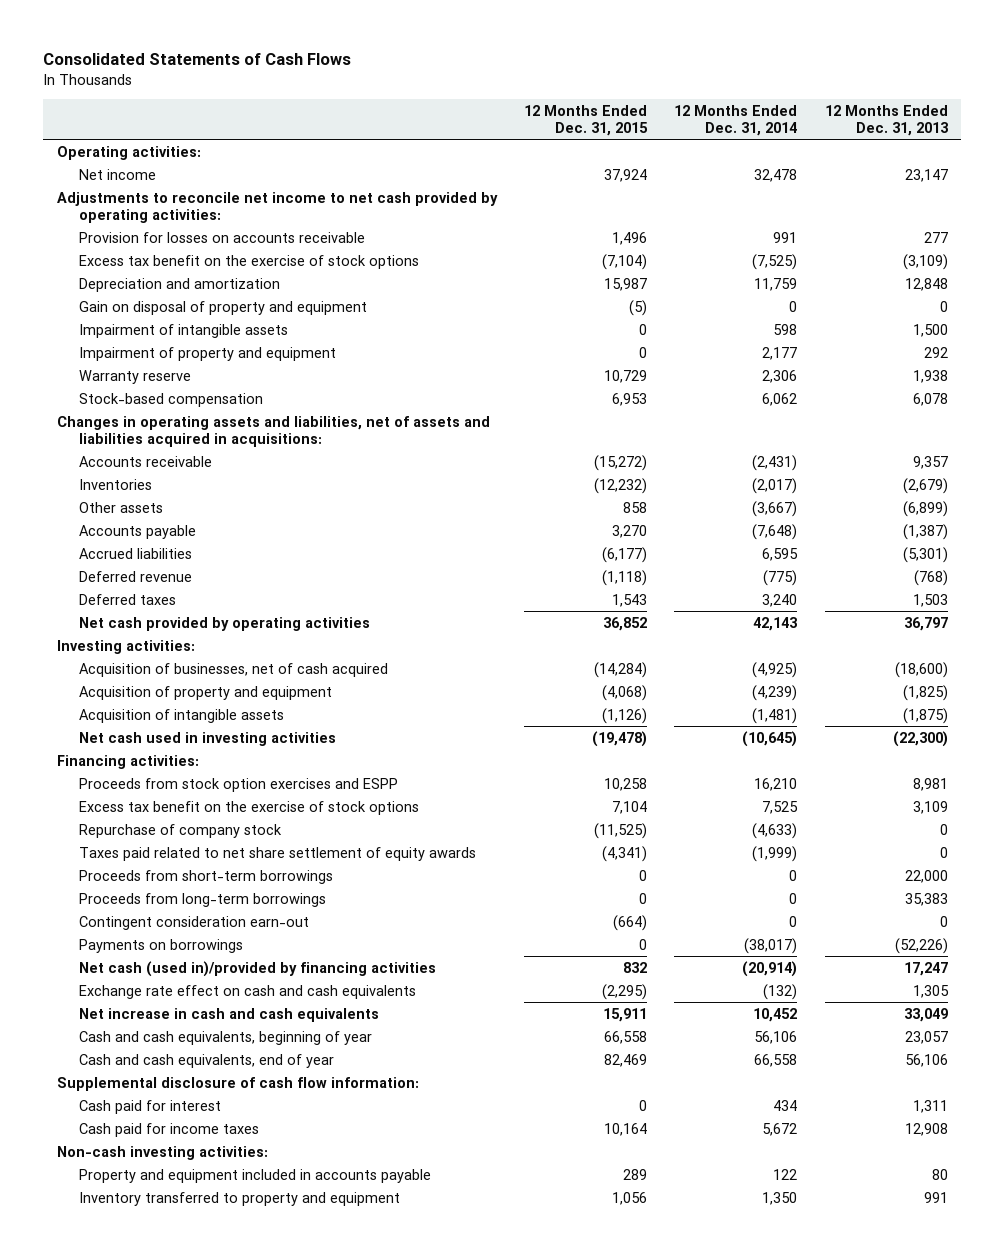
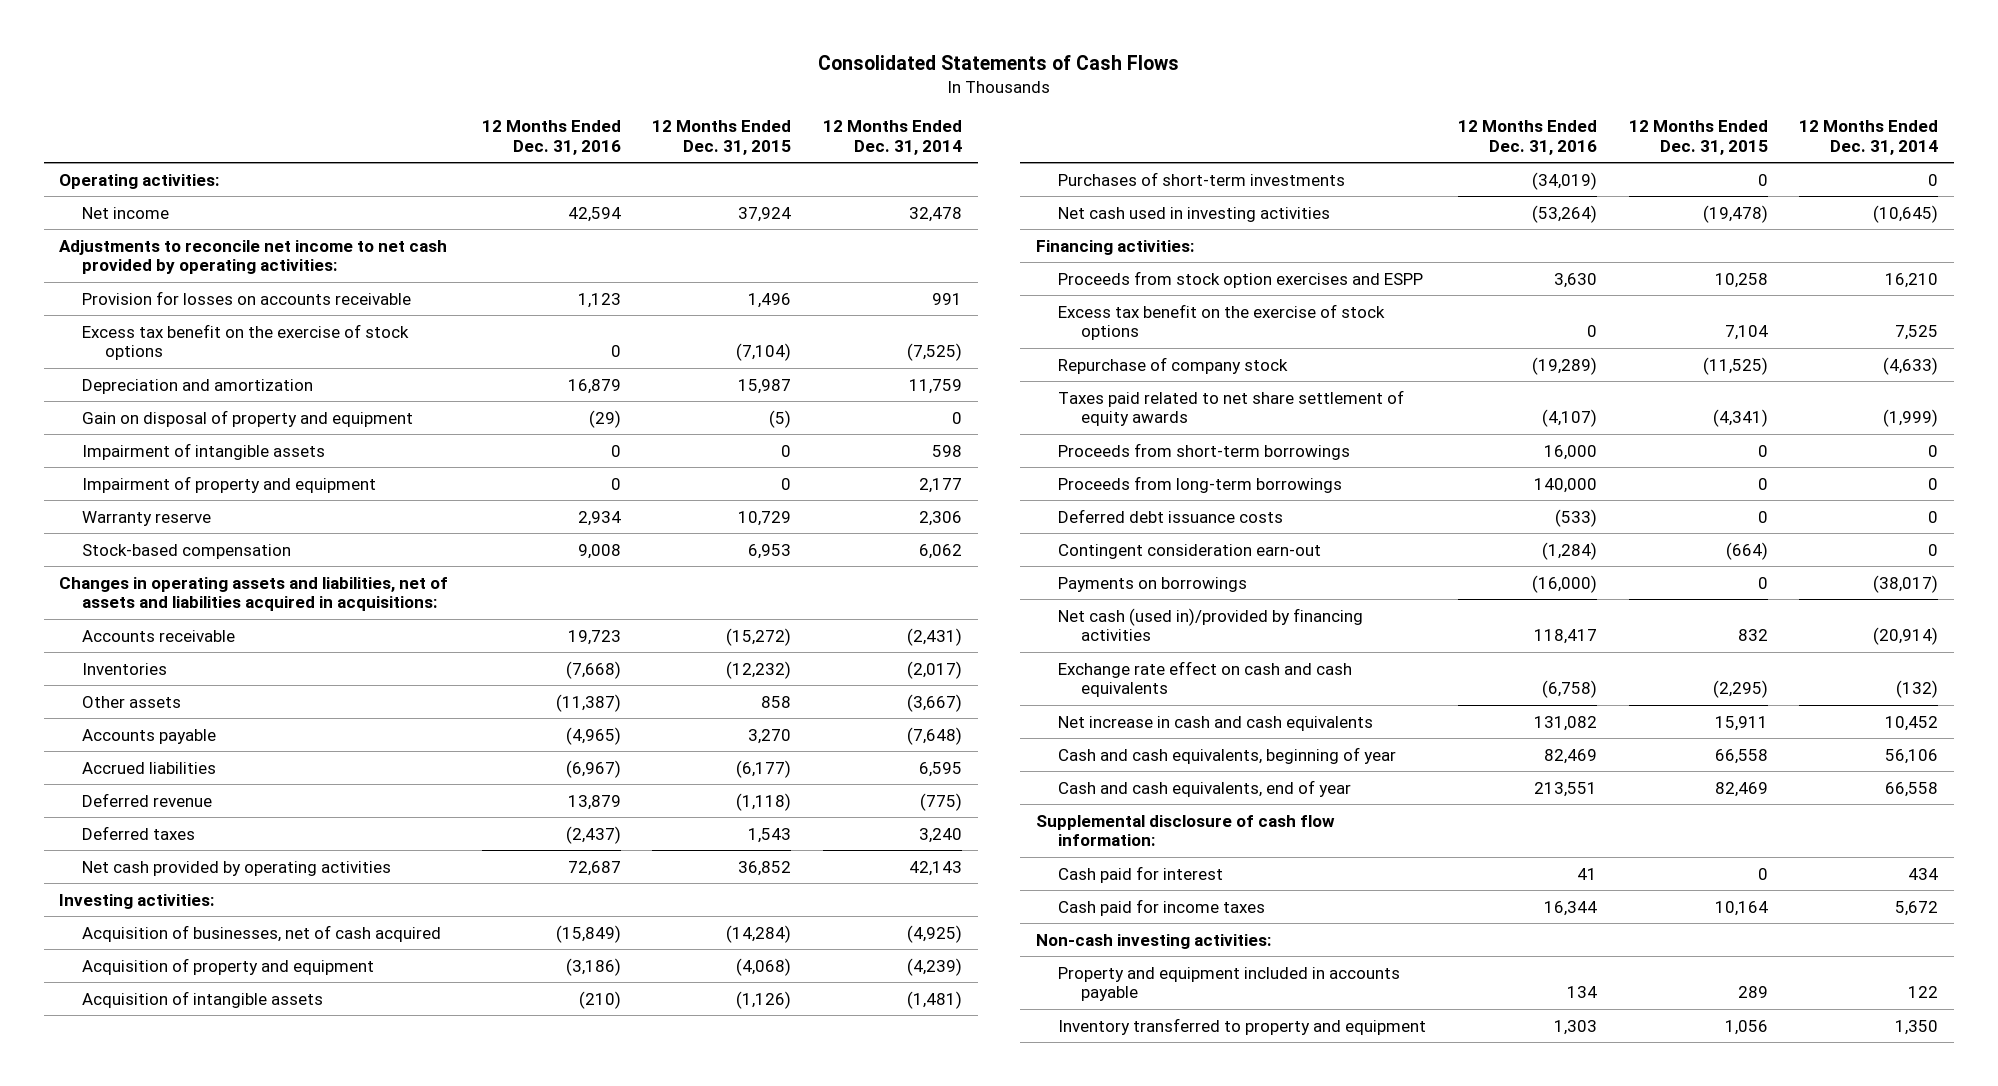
- | 12 Months Ended Dec. 31, 2015 | 12 Months Ended Dec. 31, 2014 | 12 Months Ended Dec. 31, 2013
+ | 12 Months Ended Dec. 31, 2016 | 12 Months Ended Dec. 31, 2015 | 12 Months Ended Dec. 31, 2014
+ Purchases of short-term investments | (34,019) | 0 | 0
+ Deferred debt issuance costs | (533) | 0 | 0

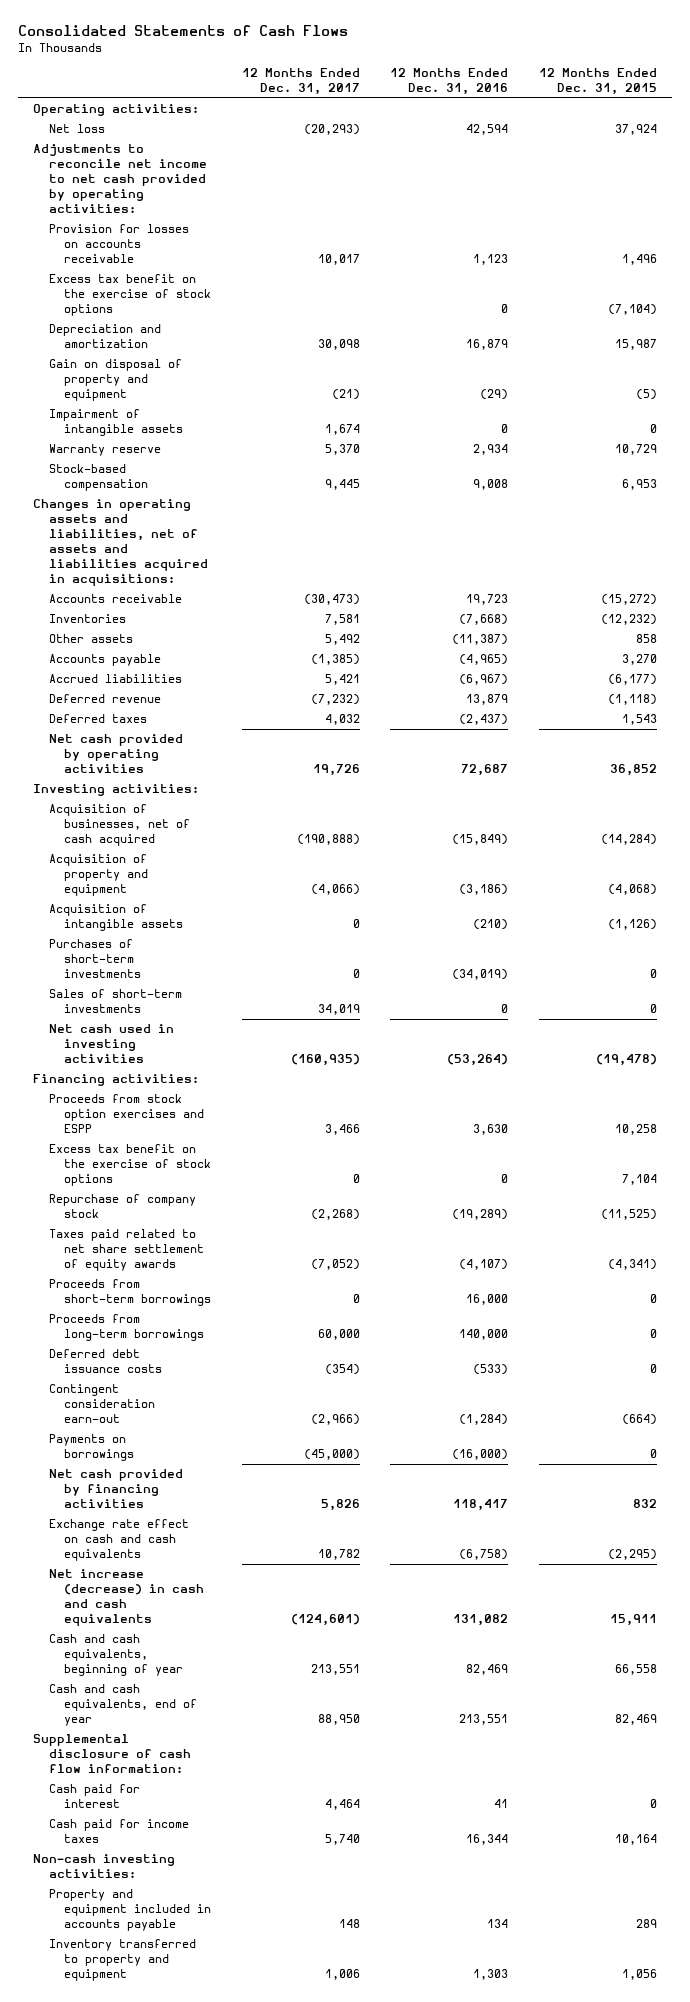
- | 12 Months Ended Dec. 31, 2016 | 12 Months Ended Dec. 31, 2015 | 12 Months Ended Dec. 31, 2014
+ | 12 Months Ended Dec. 31, 2017 | 12 Months Ended Dec. 31, 2016 | 12 Months Ended Dec. 31, 2015
- Net income | 42,594 | 37,924 | 32,478
+ Net loss | (20,293) | 42,594 | 37,924
- Impairment of property and equipment | 0 | 0 | 2,177
+ Sales of short-term investments | 34,019 | 0 | 0
- Net cash (used in)/provided by financing activities | 118,417 | 832 | (20,914)
+ Net cash provided by financing activities | 5,826 | 118,417 | 832
- Net increase in cash and cash equivalents | 131,082 | 15,911 | 10,452
+ Net increase (decrease) in cash and cash equivalents | (124,601) | 131,082 | 15,911

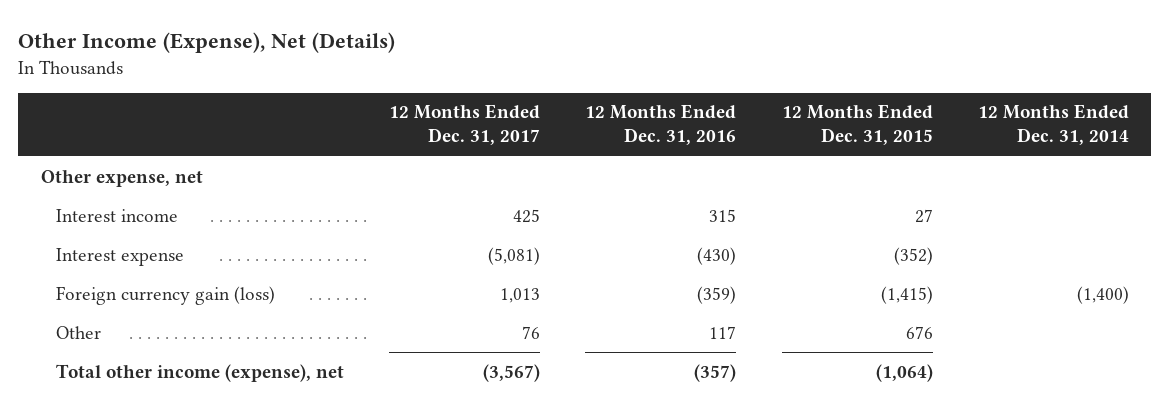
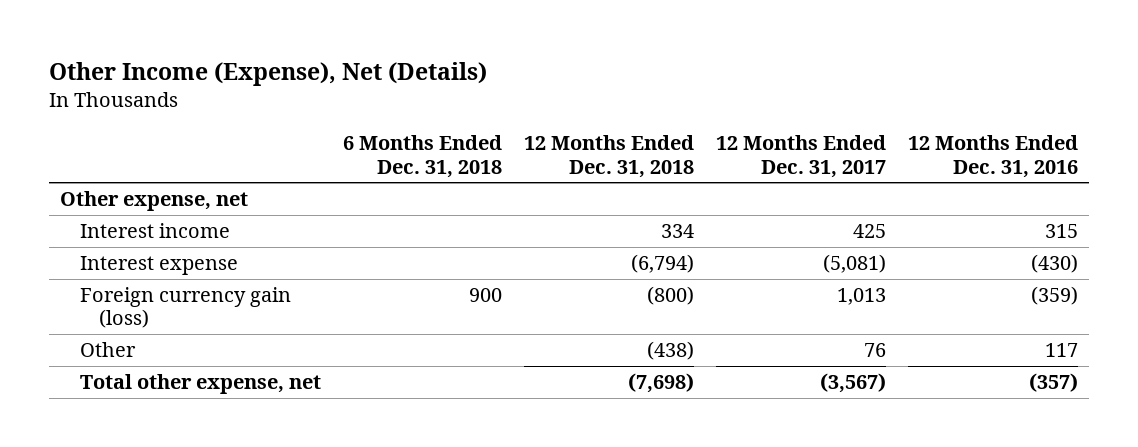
- | 12 Months Ended Dec. 31, 2017 | 12 Months Ended Dec. 31, 2016 | 12 Months Ended Dec. 31, 2015 | 12 Months Ended Dec. 31, 2014
+ | 6 Months Ended Dec. 31, 2018 | 12 Months Ended Dec. 31, 2018 | 12 Months Ended Dec. 31, 2017 | 12 Months Ended Dec. 31, 2016
- Total other income (expense), net | (3,567) | (357) | (1,064) |
+ Total other expense, net | | (7,698) | (3,567) | (357)

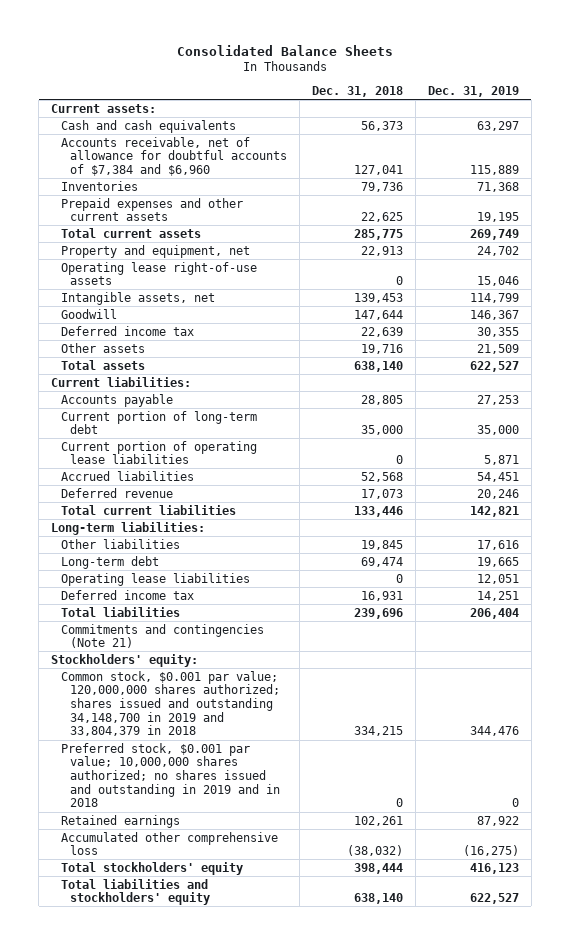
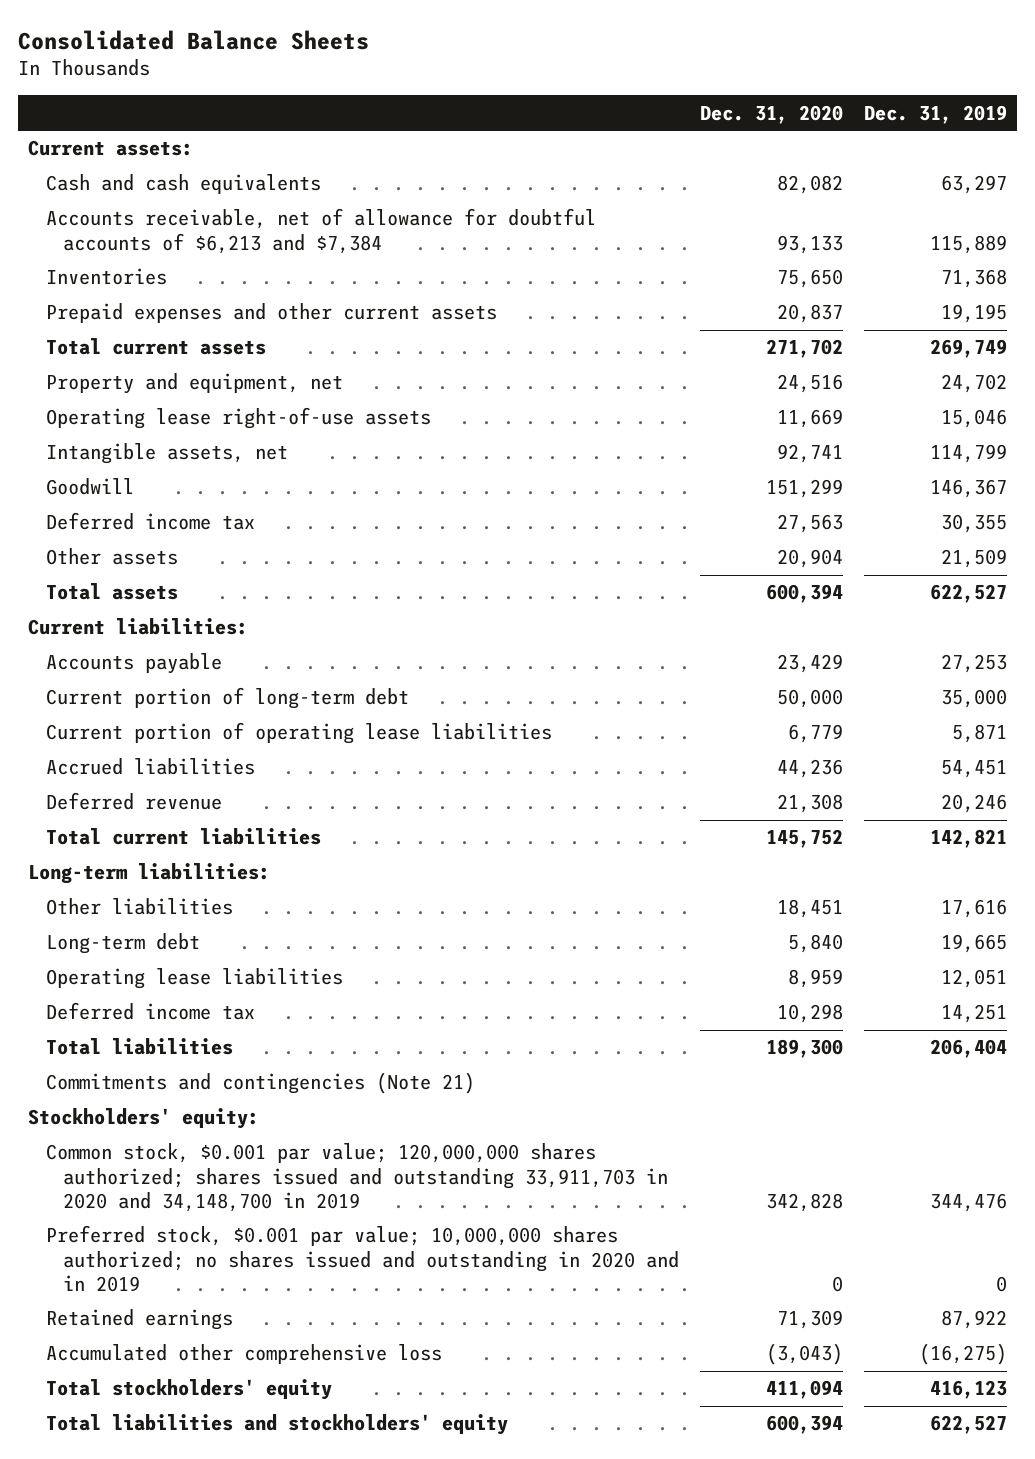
- | Dec. 31, 2018 | Dec. 31, 2019
+ | Dec. 31, 2020 | Dec. 31, 2019
- Accounts receivable, net of allowance for doubtful accounts of $7,384 and $6,960 | 127,041 | 115,889
+ Accounts receivable, net of allowance for doubtful accounts of $6,213 and $7,384 | 93,133 | 115,889
- Common stock, $0.001 par value; 120,000,000 shares authorized; shares issued and outstanding 34,148,700 in 2019 and 33,804,379 in 2018 | 334,215 | 344,476
- Preferred stock, $0.001 par value; 10,000,000 shares authorized; no shares issued and outstanding in 2019 and in 2018 | 0 | 0
+ Common stock, $0.001 par value; 120,000,000 shares authorized; shares issued and outstanding 33,911,703 in 2020 and 34,148,700 in 2019 | 342,828 | 344,476
+ Preferred stock, $0.001 par value; 10,000,000 shares authorized; no shares issued and outstanding in 2020 and in 2019 | 0 | 0

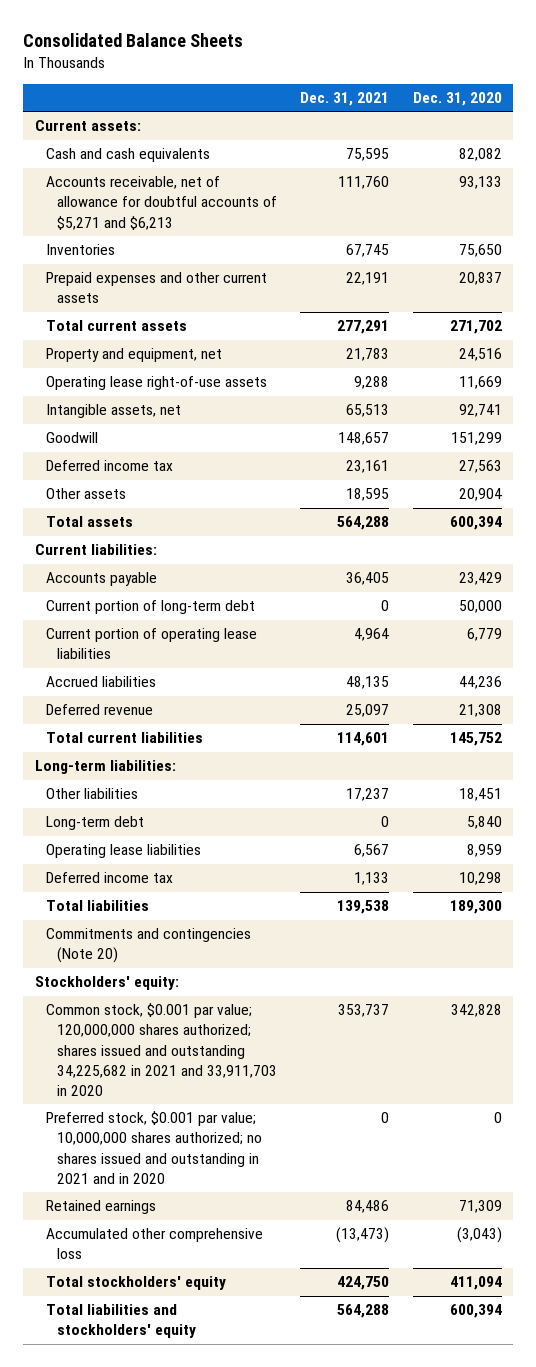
- | Dec. 31, 2020 | Dec. 31, 2019
+ | Dec. 31, 2021 | Dec. 31, 2020
- Accounts receivable, net of allowance for doubtful accounts of $6,213 and $7,384 | 93,133 | 115,889
+ Accounts receivable, net of allowance for doubtful accounts of $5,271 and $6,213 | 111,760 | 93,133
- Commitments and contingencies (Note 21)
+ Commitments and contingencies (Note 20)
- Common stock, $0.001 par value; 120,000,000 shares authorized; shares issued and outstanding 33,911,703 in 2020 and 34,148,700 in 2019 | 342,828 | 344,476
- Preferred stock, $0.001 par value; 10,000,000 shares authorized; no shares issued and outstanding in 2020 and in 2019 | 0 | 0
+ Common stock, $0.001 par value; 120,000,000 shares authorized; shares issued and outstanding 34,225,682 in 2021 and 33,911,703 in 2020 | 353,737 | 342,828
+ Preferred stock, $0.001 par value; 10,000,000 shares authorized; no shares issued and outstanding in 2021 and in 2020 | 0 | 0

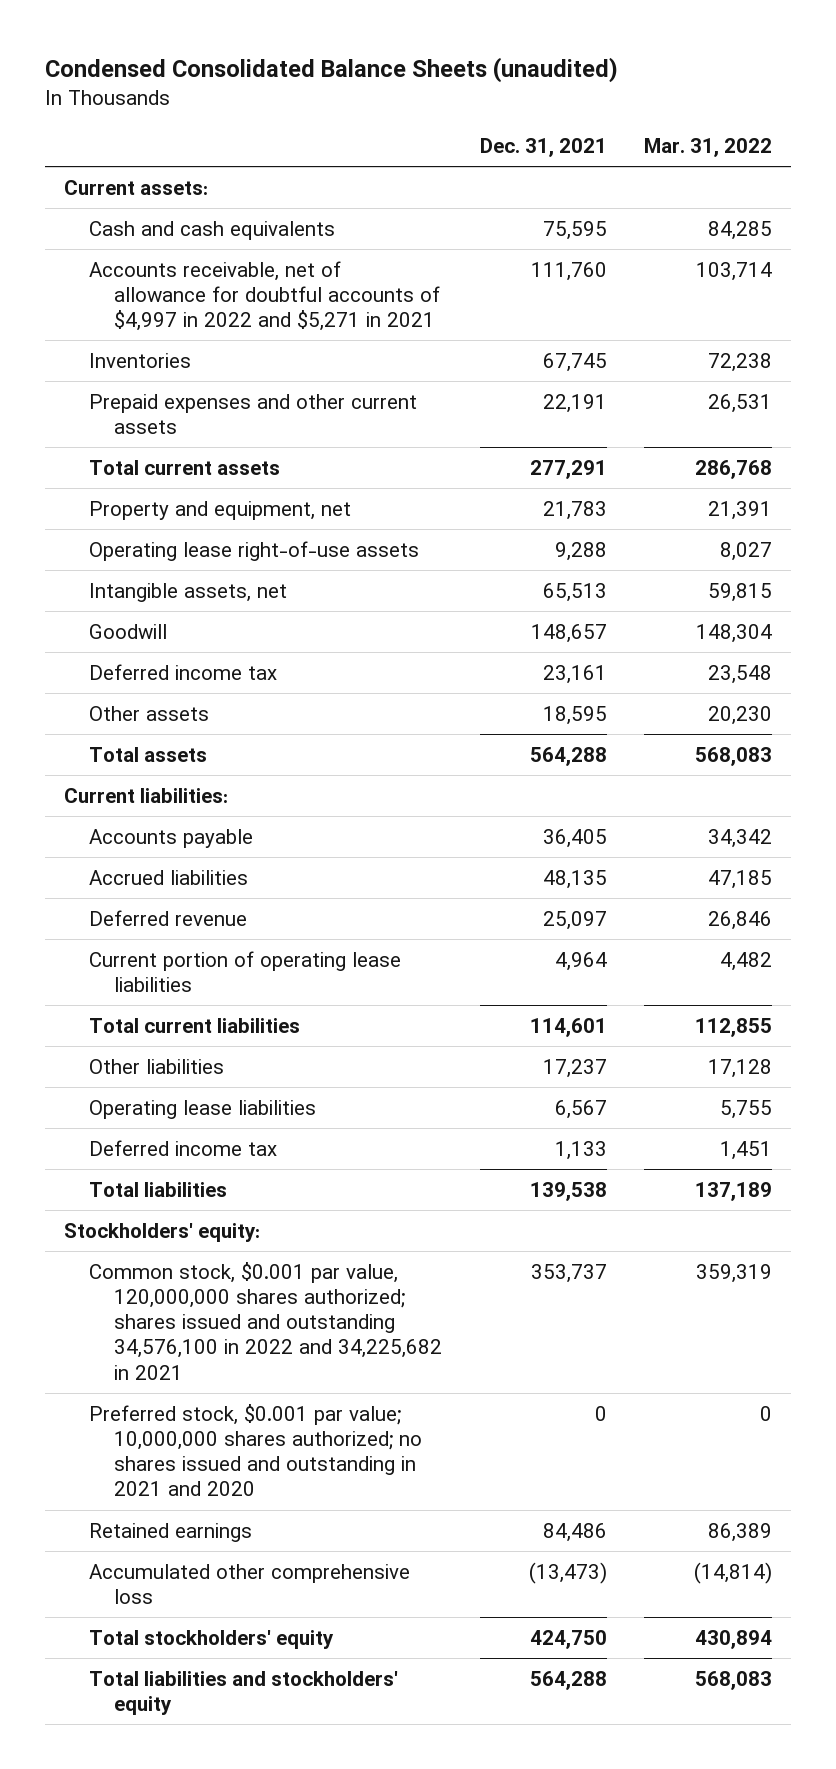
- Consolidated Balance Sheets
+ Condensed Consolidated Balance Sheets (unaudited)
- | Dec. 31, 2021 | Dec. 31, 2020
+ | Dec. 31, 2021 | Mar. 31, 2022
- Accounts receivable, net of allowance for doubtful accounts of $5,271 and $6,213 | 111,760 | 93,133
+ Accounts receivable, net of allowance for doubtful accounts of $4,997 in 2022 and $5,271 in 2021 | 111,760 | 103,714
- Current portion of long-term debt | 0 | 50,000
moved down: Current portion of operating lease liabilities | 4,964 | 4,482
- Long-term liabilities:
- Long-term debt | 0 | 5,840
- Commitments and contingencies (Note 20)
- Common stock, $0.001 par value; 120,000,000 shares authorized; shares issued and outstanding 34,225,682 in 2021 and 33,911,703 in 2020 | 353,737 | 342,828
- Preferred stock, $0.001 par value; 10,000,000 shares authorized; no shares issued and outstanding in 2021 and in 2020 | 0 | 0
+ Common stock, $0.001 par value, 120,000,000 shares authorized; shares issued and outstanding 34,576,100 in 2022 and 34,225,682 in 2021 | 353,737 | 359,319
+ Preferred stock, $0.001 par value; 10,000,000 shares authorized; no shares issued and outstanding in 2021 and 2020 | 0 | 0

